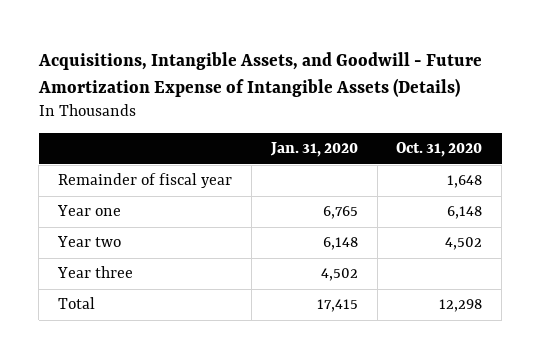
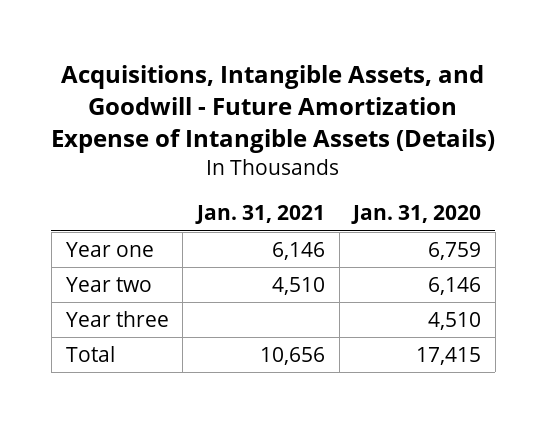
- | Jan. 31, 2020 | Oct. 31, 2020
+ | Jan. 31, 2021 | Jan. 31, 2020
- Remainder of fiscal year | | 1,648
- Year one | 6,765 | 6,148
- Year two | 6,148 | 4,502
- Year three | 4,502 |
+ Year one | 6,146 | 6,759
+ Year two | 4,510 | 6,146
+ Year three | | 4,510

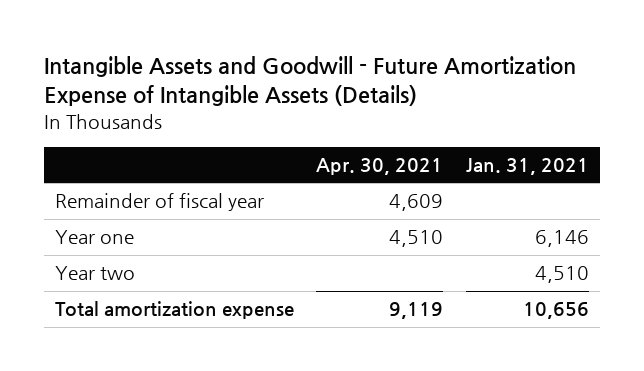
- Acquisitions, Intangible Assets, and Goodwill - Future Amortization Expense of Intangible Assets (Details)
+ Intangible Assets and Goodwill - Future Amortization Expense of Intangible Assets (Details)
- | Jan. 31, 2021 | Jan. 31, 2020
+ | Apr. 30, 2021 | Jan. 31, 2021
+ Remainder of fiscal year | 4,609 |
- Year three | | 4,510
- Total | 10,656 | 17,415
+ Total amortization expense | 9,119 | 10,656

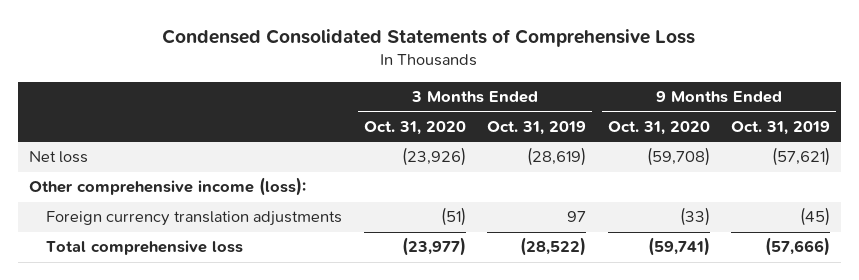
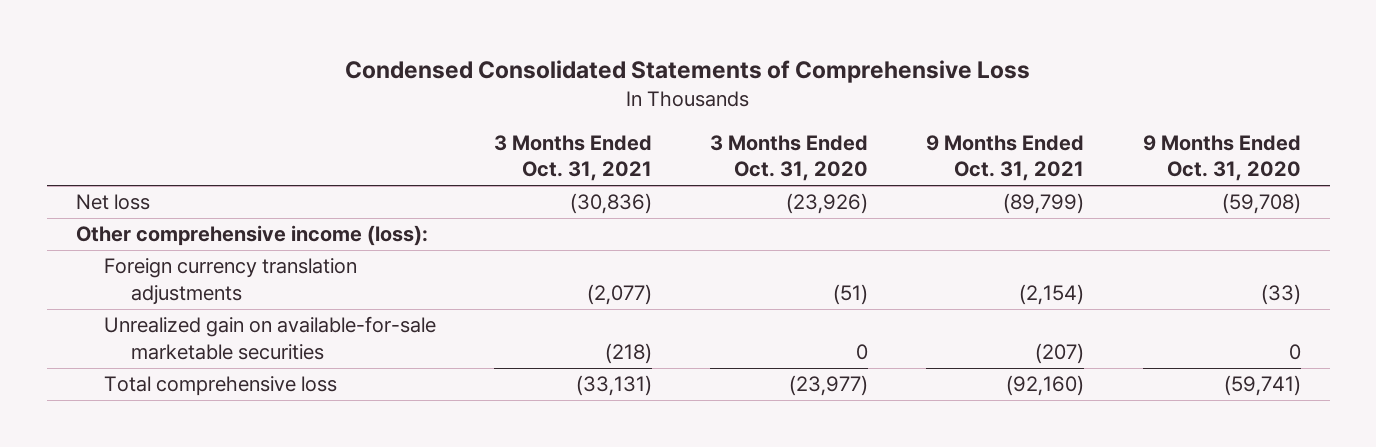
- | 3 Months Ended Oct. 31, 2020 | 3 Months Ended Oct. 31, 2019 | 9 Months Ended Oct. 31, 2020 | 9 Months Ended Oct. 31, 2019
+ | 3 Months Ended Oct. 31, 2021 | 3 Months Ended Oct. 31, 2020 | 9 Months Ended Oct. 31, 2021 | 9 Months Ended Oct. 31, 2020
+ Unrealized gain on available-for-sale marketable securities | (218) | 0 | (207) | 0

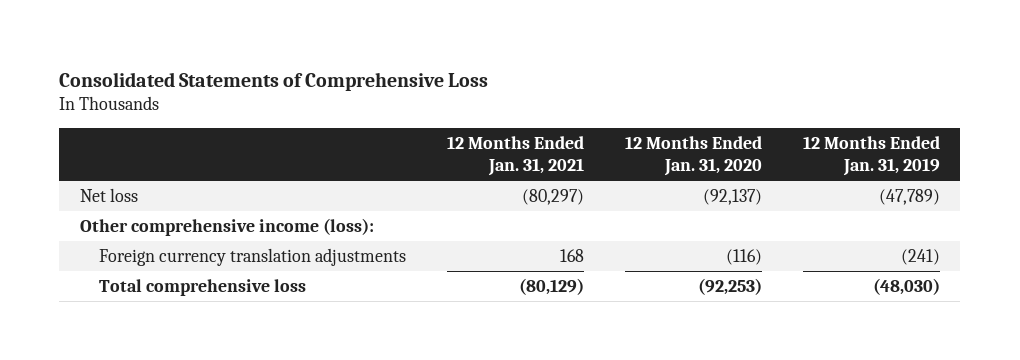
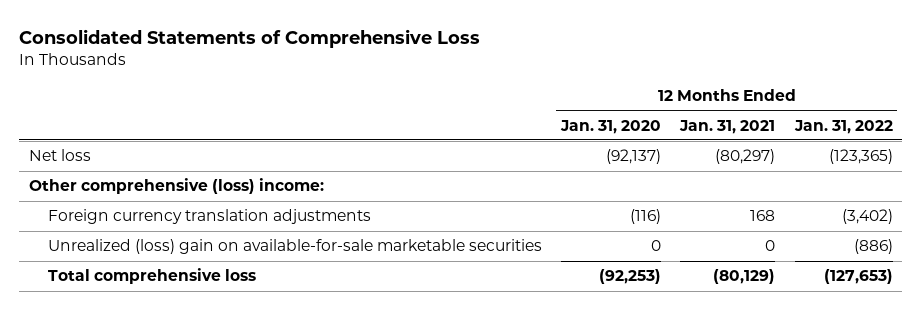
- | 12 Months Ended Jan. 31, 2021 | 12 Months Ended Jan. 31, 2020 | 12 Months Ended Jan. 31, 2019
+ | 12 Months Ended Jan. 31, 2020 | 12 Months Ended Jan. 31, 2021 | 12 Months Ended Jan. 31, 2022
- Other comprehensive income (loss):
+ Other comprehensive (loss) income:
+ Unrealized (loss) gain on available-for-sale marketable securities | 0 | 0 | (886)

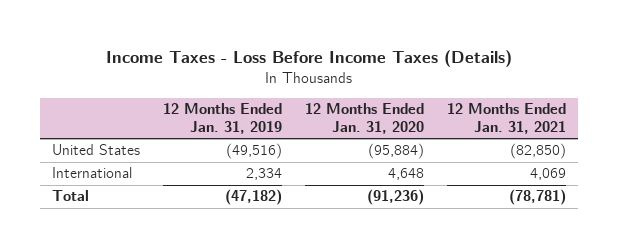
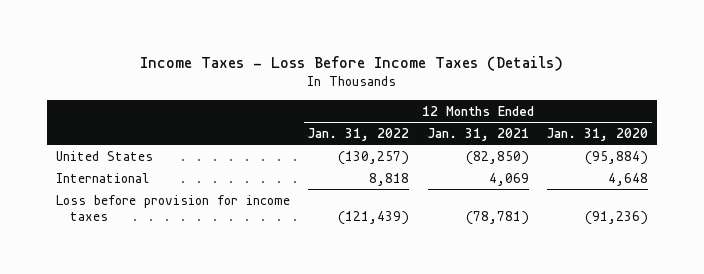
- | 12 Months Ended Jan. 31, 2019 | 12 Months Ended Jan. 31, 2020 | 12 Months Ended Jan. 31, 2021
+ | 12 Months Ended Jan. 31, 2022 | 12 Months Ended Jan. 31, 2021 | 12 Months Ended Jan. 31, 2020
- Total | (47,182) | (91,236) | (78,781)
+ Loss before provision for income taxes | (121,439) | (78,781) | (91,236)

